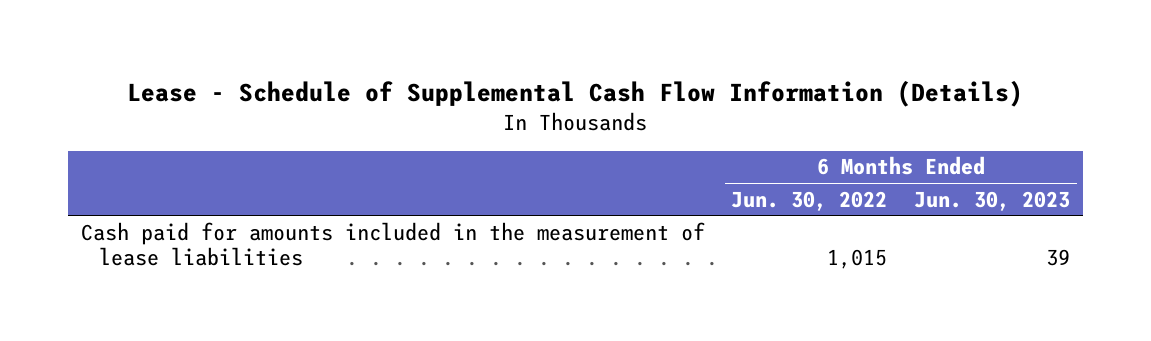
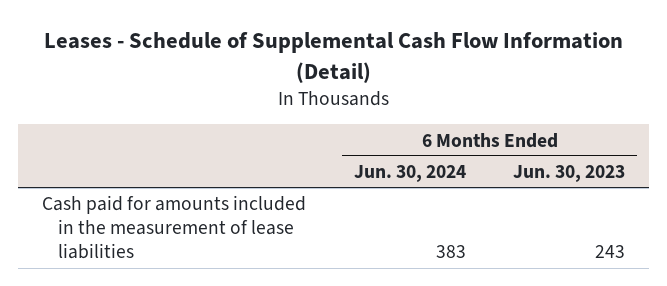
- Lease - Schedule of Supplemental Cash Flow Information (Details)
+ Leases - Schedule of Supplemental Cash Flow Information (Detail)
- | 6 Months Ended Jun. 30, 2022 | 6 Months Ended Jun. 30, 2023
+ | 6 Months Ended Jun. 30, 2024 | 6 Months Ended Jun. 30, 2023
- Cash paid for amounts included in the measurement of lease liabilities | 1,015 | 39
+ Cash paid for amounts included in the measurement of lease liabilities | 383 | 243

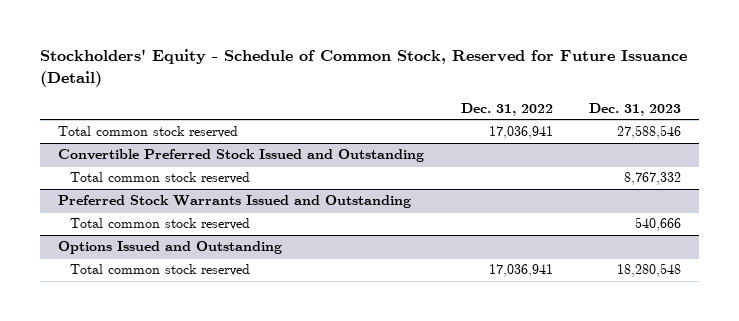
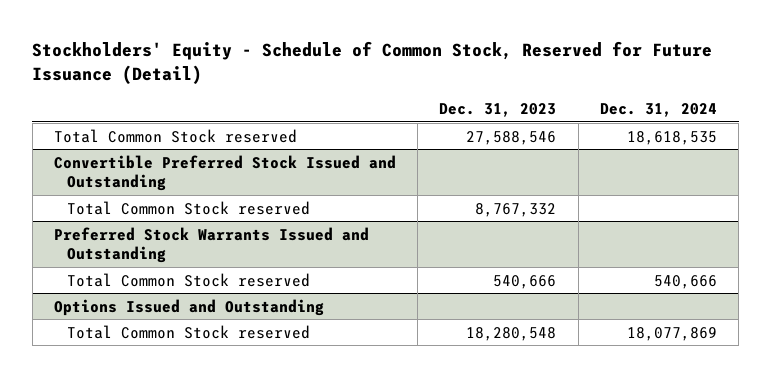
- | Dec. 31, 2022 | Dec. 31, 2023
+ | Dec. 31, 2023 | Dec. 31, 2024
- Total common stock reserved | 17,036,941 | 27,588,546
+ Total Common Stock reserved | 27,588,546 | 18,618,535
@ Convertible Preferred Stock Issued and Outstanding
- Total common stock reserved | | 8,767,332
+ Total Common Stock reserved | 8,767,332 |
@ Preferred Stock Warrants Issued and Outstanding
- Total common stock reserved | | 540,666
+ Total Common Stock reserved | 540,666 | 540,666
@ Options Issued and Outstanding
- Total common stock reserved | 17,036,941 | 18,280,548
+ Total Common Stock reserved | 18,280,548 | 18,077,869

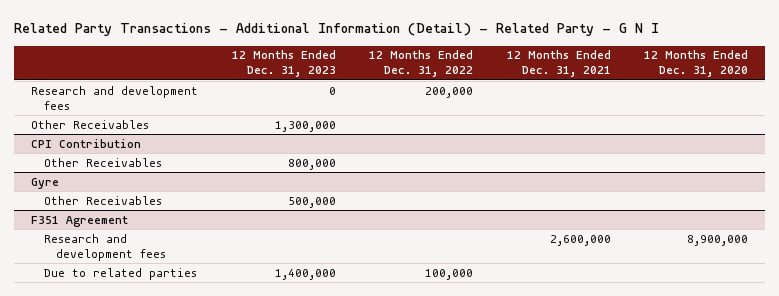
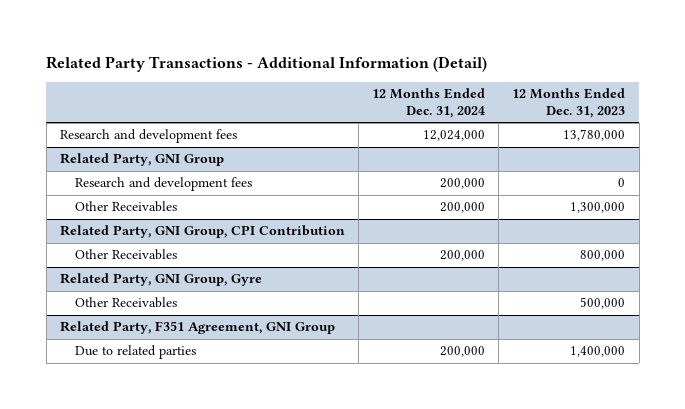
- Related Party Transactions - Additional Information (Detail) - Related Party - G N I
+ Related Party Transactions - Additional Information (Detail)
- | 12 Months Ended Dec. 31, 2023 | 12 Months Ended Dec. 31, 2022 | 12 Months Ended Dec. 31, 2021 | 12 Months Ended Dec. 31, 2020
+ | 12 Months Ended Dec. 31, 2024 | 12 Months Ended Dec. 31, 2023
+ Research and development fees | 12,024,000 | 13,780,000
+ Related Party, GNI Group
- CPI Contribution
+ Related Party, GNI Group, CPI Contribution
- Gyre
+ Related Party, GNI Group, Gyre
- F351 Agreement
- Research and development fees | | | 2,600,000 | 8,900,000
+ Related Party, F351 Agreement, GNI Group

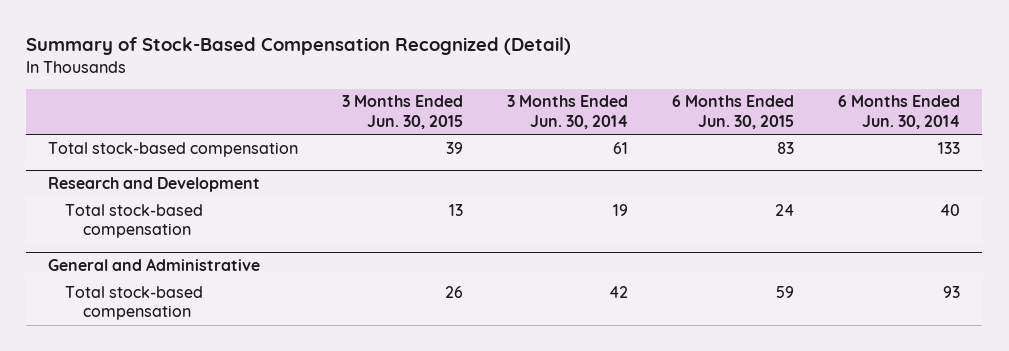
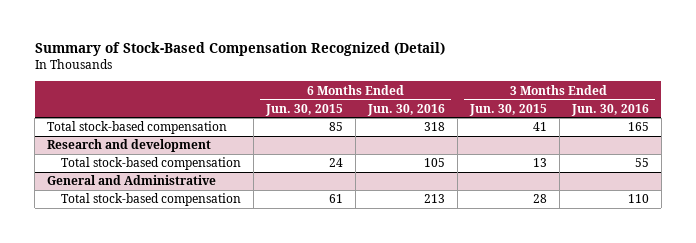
- | 3 Months Ended Jun. 30, 2015 | 3 Months Ended Jun. 30, 2014 | 6 Months Ended Jun. 30, 2015 | 6 Months Ended Jun. 30, 2014
+ | 6 Months Ended Jun. 30, 2015 | 6 Months Ended Jun. 30, 2016 | 3 Months Ended Jun. 30, 2015 | 3 Months Ended Jun. 30, 2016
- Total stock-based compensation | 39 | 61 | 83 | 133
- Research and Development
+ Total stock-based compensation | 85 | 318 | 41 | 165
+ Research and development
@ General and Administrative
- Total stock-based compensation | 26 | 42 | 59 | 93
+ Total stock-based compensation | 61 | 213 | 28 | 110

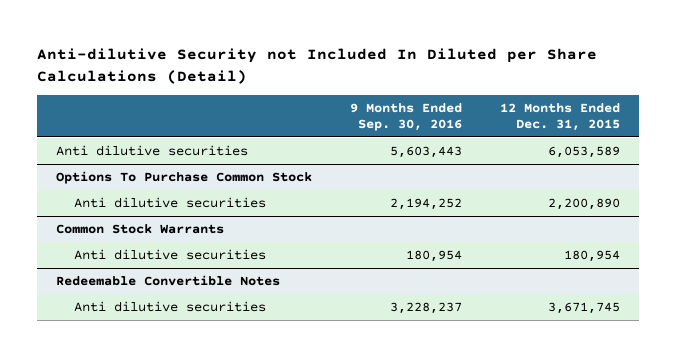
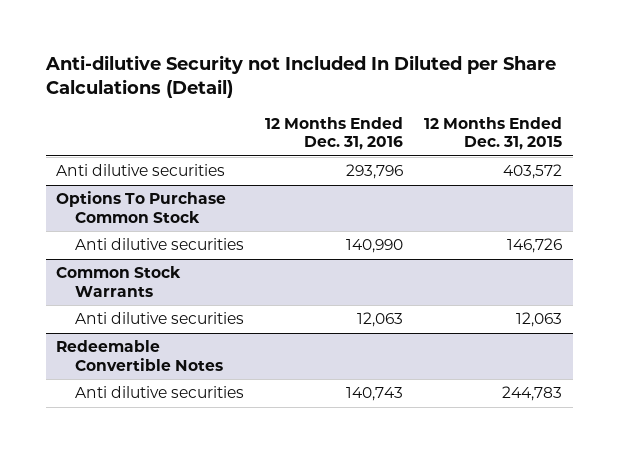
- | 9 Months Ended Sep. 30, 2016 | 12 Months Ended Dec. 31, 2015
+ | 12 Months Ended Dec. 31, 2016 | 12 Months Ended Dec. 31, 2015
- Anti dilutive securities | 5,603,443 | 6,053,589
+ Anti dilutive securities | 293,796 | 403,572
@ Options To Purchase Common Stock
- Anti dilutive securities | 2,194,252 | 2,200,890
+ Anti dilutive securities | 140,990 | 146,726
@ Common Stock Warrants
- Anti dilutive securities | 180,954 | 180,954
+ Anti dilutive securities | 12,063 | 12,063
@ Redeemable Convertible Notes
- Anti dilutive securities | 3,228,237 | 3,671,745
+ Anti dilutive securities | 140,743 | 244,783

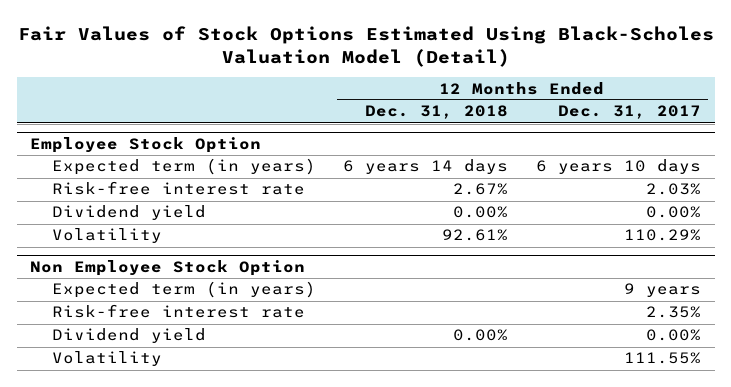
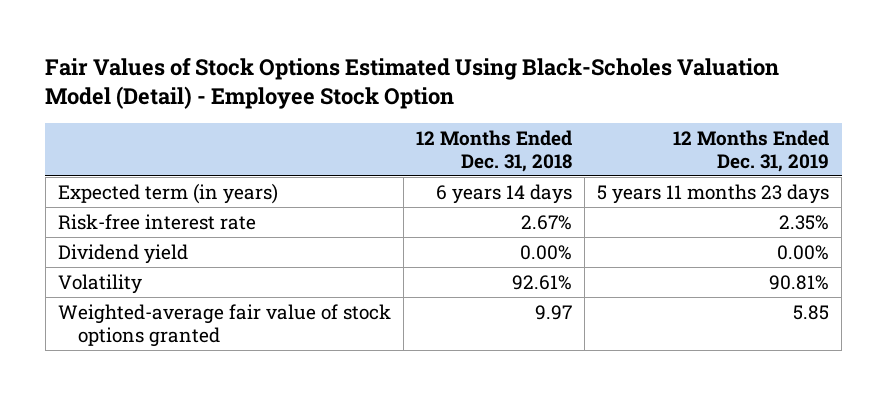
- Fair Values of Stock Options Estimated Using Black-Scholes Valuation Model (Detail)
+ Fair Values of Stock Options Estimated Using Black-Scholes Valuation Model (Detail) - Employee Stock Option
- | 12 Months Ended Dec. 31, 2018 | 12 Months Ended Dec. 31, 2017
+ | 12 Months Ended Dec. 31, 2018 | 12 Months Ended Dec. 31, 2019
- Employee Stock Option
- Non Employee Stock Option
- Expected term (in years) | | 9 years
- Risk-free interest rate | | 2.35%
- Dividend yield | 0.00% | 0.00%
- Volatility | | 111.55%
+ Weighted-average fair value of stock options granted | 9.97 | 5.85

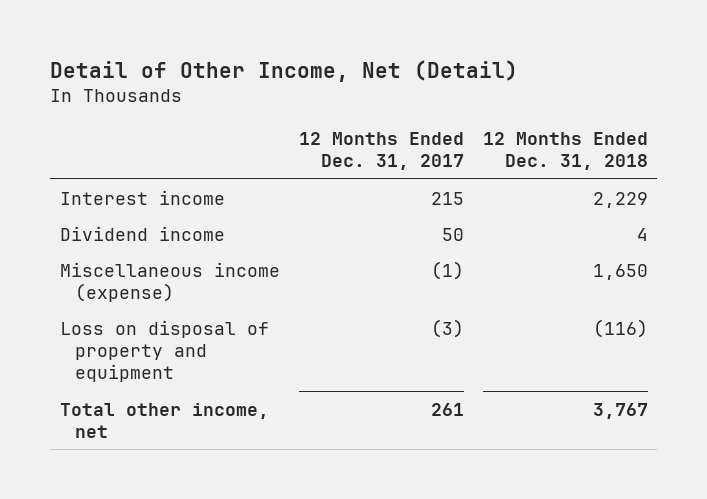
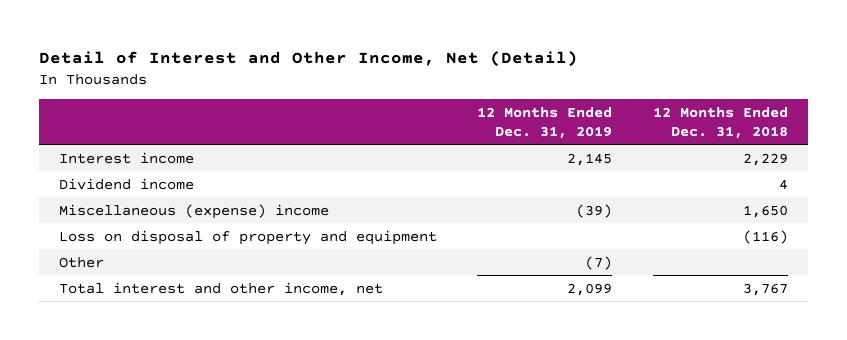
- Detail of Other Income, Net (Detail)
+ Detail of Interest and Other Income, Net (Detail)
- | 12 Months Ended Dec. 31, 2017 | 12 Months Ended Dec. 31, 2018
+ | 12 Months Ended Dec. 31, 2019 | 12 Months Ended Dec. 31, 2018
- Miscellaneous income (expense) | (1) | 1,650
+ Miscellaneous (expense) income | (39) | 1,650
- Total other income, net | 261 | 3,767
+ Other | (7) |
+ Total interest and other income, net | 2,099 | 3,767

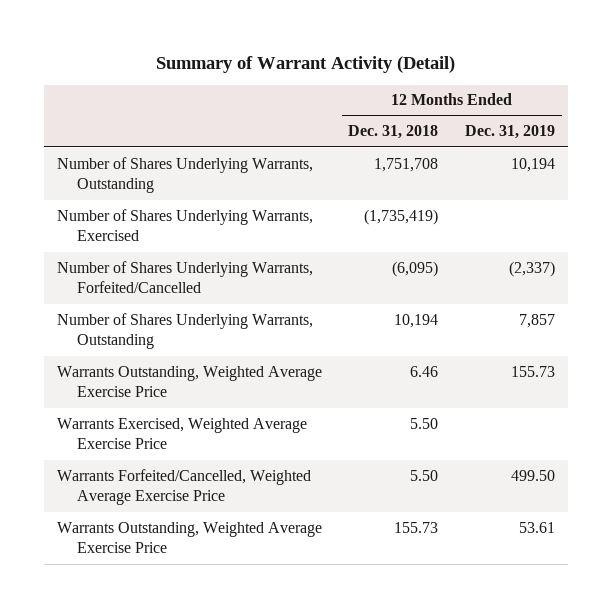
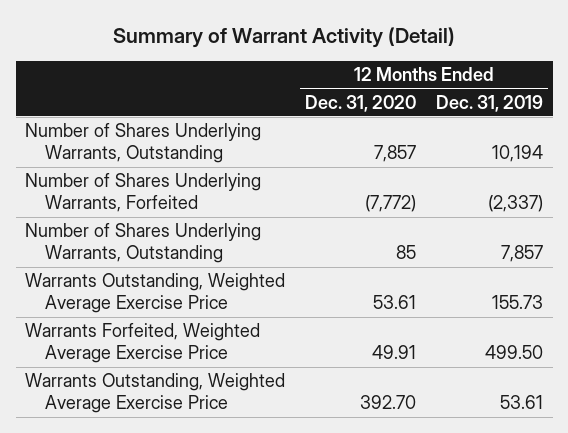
- | 12 Months Ended Dec. 31, 2018 | 12 Months Ended Dec. 31, 2019
+ | 12 Months Ended Dec. 31, 2020 | 12 Months Ended Dec. 31, 2019
- Number of Shares Underlying Warrants, Exercised | (1,735,419) |
- Number of Shares Underlying Warrants, Forfeited/Cancelled | (6,095) | (2,337)
+ Number of Shares Underlying Warrants, Forfeited | (7,772) | (2,337)
- Warrants Exercised, Weighted Average Exercise Price | 5.50 |
- Warrants Forfeited/Cancelled, Weighted Average Exercise Price | 5.50 | 499.50
+ Warrants Forfeited, Weighted Average Exercise Price | 49.91 | 499.50

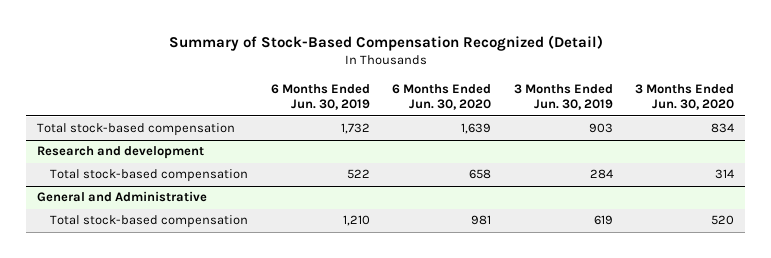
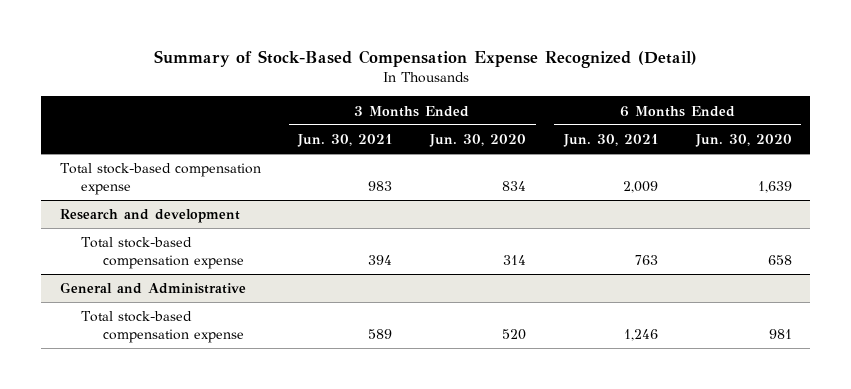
- Summary of Stock-Based Compensation Recognized (Detail)
+ Summary of Stock-Based Compensation Expense Recognized (Detail)
- | 6 Months Ended Jun. 30, 2019 | 6 Months Ended Jun. 30, 2020 | 3 Months Ended Jun. 30, 2019 | 3 Months Ended Jun. 30, 2020
+ | 3 Months Ended Jun. 30, 2021 | 3 Months Ended Jun. 30, 2020 | 6 Months Ended Jun. 30, 2021 | 6 Months Ended Jun. 30, 2020
- Total stock-based compensation | 1,732 | 1,639 | 903 | 834
+ Total stock-based compensation expense | 983 | 834 | 2,009 | 1,639
@ Research and development
- Total stock-based compensation | 522 | 658 | 284 | 314
+ Total stock-based compensation expense | 394 | 314 | 763 | 658
@ General and Administrative
- Total stock-based compensation | 1,210 | 981 | 619 | 520
+ Total stock-based compensation expense | 589 | 520 | 1,246 | 981

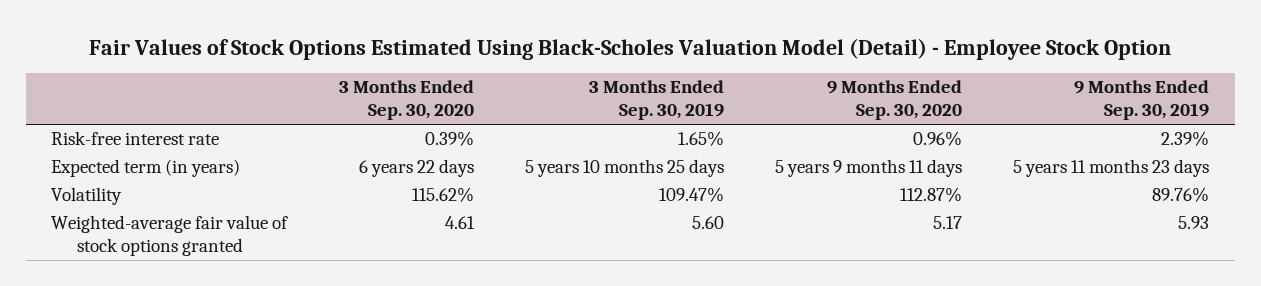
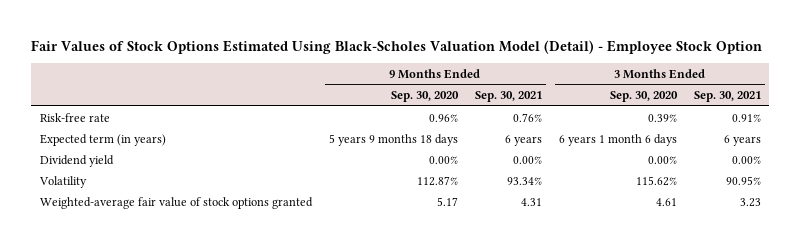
- | 3 Months Ended Sep. 30, 2020 | 3 Months Ended Sep. 30, 2019 | 9 Months Ended Sep. 30, 2020 | 9 Months Ended Sep. 30, 2019
+ | 9 Months Ended Sep. 30, 2020 | 9 Months Ended Sep. 30, 2021 | 3 Months Ended Sep. 30, 2020 | 3 Months Ended Sep. 30, 2021
- Risk-free interest rate | 0.39% | 1.65% | 0.96% | 2.39%
- Expected term (in years) | 6 years 22 days | 5 years 10 months 25 days | 5 years 9 months 11 days | 5 years 11 months 23 days
+ Risk-free rate | 0.96% | 0.76% | 0.39% | 0.91%
+ Expected term (in years) | 5 years 9 months 18 days | 6 years | 6 years 1 month 6 days | 6 years
+ Dividend yield | 0.00% | 0.00% | 0.00% | 0.00%

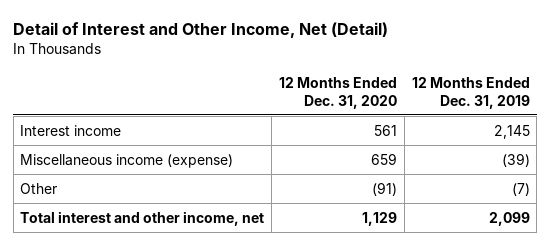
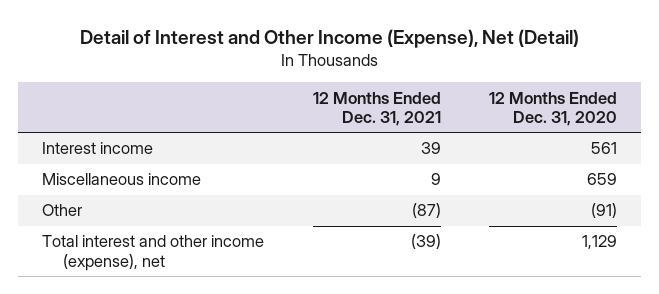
- Detail of Interest and Other Income, Net (Detail)
+ Detail of Interest and Other Income (Expense), Net (Detail)
- | 12 Months Ended Dec. 31, 2020 | 12 Months Ended Dec. 31, 2019
+ | 12 Months Ended Dec. 31, 2021 | 12 Months Ended Dec. 31, 2020
- Miscellaneous income (expense) | 659 | (39)
+ Miscellaneous income | 9 | 659
- Total interest and other income, net | 1,129 | 2,099
+ Total interest and other income (expense), net | (39) | 1,129

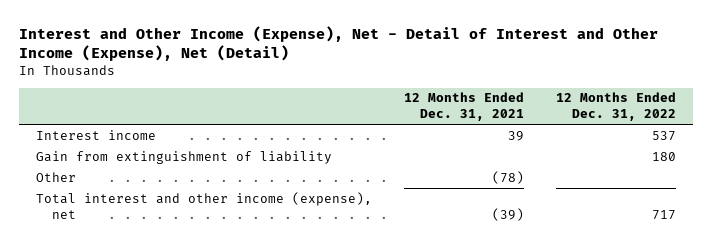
- Detail of Interest and Other Income (Expense), Net (Detail)
+ Interest and Other Income (Expense), Net - Detail of Interest and Other Income (Expense), Net (Detail)
- | 12 Months Ended Dec. 31, 2021 | 12 Months Ended Dec. 31, 2020
+ | 12 Months Ended Dec. 31, 2021 | 12 Months Ended Dec. 31, 2022
- Miscellaneous income | 9 | 659
- Other | (87) | (91)
+ Gain from extinguishment of liability | | 180
+ Other | (78) |

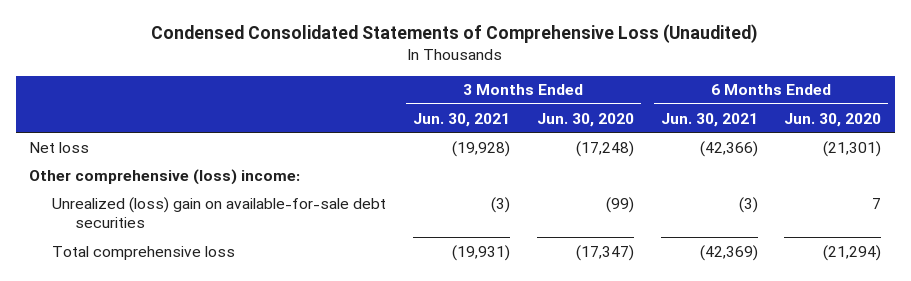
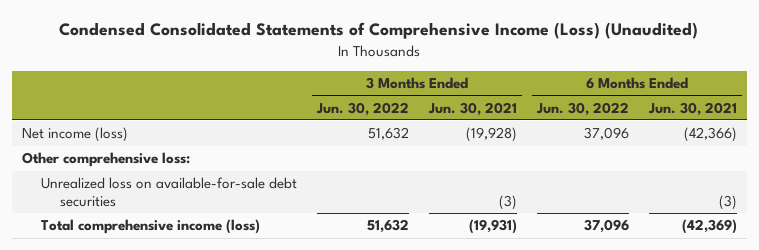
- Condensed Consolidated Statements of Comprehensive Loss (Unaudited)
+ Condensed Consolidated Statements of Comprehensive Income (Loss) (Unaudited)
- | 3 Months Ended Jun. 30, 2021 | 3 Months Ended Jun. 30, 2020 | 6 Months Ended Jun. 30, 2021 | 6 Months Ended Jun. 30, 2020
+ | 3 Months Ended Jun. 30, 2022 | 3 Months Ended Jun. 30, 2021 | 6 Months Ended Jun. 30, 2022 | 6 Months Ended Jun. 30, 2021
- Net loss | (19,928) | (17,248) | (42,366) | (21,301)
- Other comprehensive (loss) income:
- Unrealized (loss) gain on available-for-sale debt securities | (3) | (99) | (3) | 7
- Total comprehensive loss | (19,931) | (17,347) | (42,369) | (21,294)
+ Net income (loss) | 51,632 | (19,928) | 37,096 | (42,366)
+ Other comprehensive loss:
+ Unrealized loss on available-for-sale debt securities | | (3) | | (3)
+ Total comprehensive income (loss) | 51,632 | (19,931) | 37,096 | (42,369)

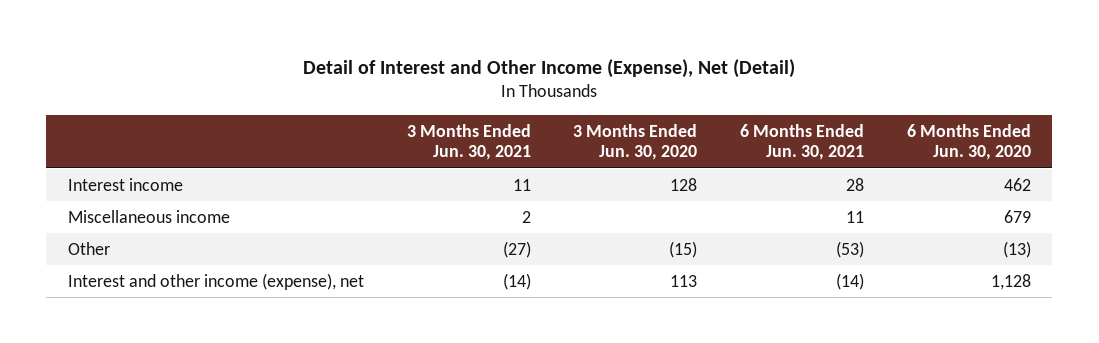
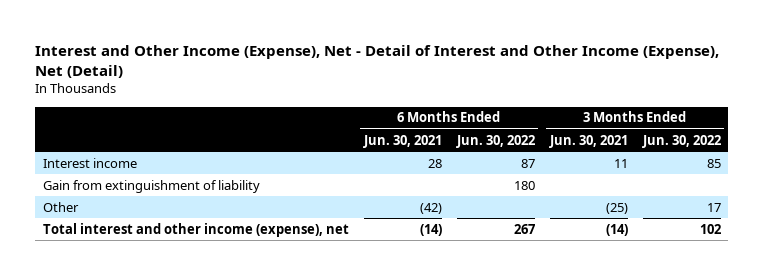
- Detail of Interest and Other Income (Expense), Net (Detail)
+ Interest and Other Income (Expense), Net - Detail of Interest and Other Income (Expense), Net (Detail)
- | 3 Months Ended Jun. 30, 2021 | 3 Months Ended Jun. 30, 2020 | 6 Months Ended Jun. 30, 2021 | 6 Months Ended Jun. 30, 2020
+ | 6 Months Ended Jun. 30, 2021 | 6 Months Ended Jun. 30, 2022 | 3 Months Ended Jun. 30, 2021 | 3 Months Ended Jun. 30, 2022
- Miscellaneous income | 2 | | 11 | 679
- Other | (27) | (15) | (53) | (13)
- Interest and other income (expense), net | (14) | 113 | (14) | 1,128
+ Gain from extinguishment of liability | | 180 | |
+ Other | (42) | | (25) | 17
+ Total interest and other income (expense), net | (14) | 267 | (14) | 102

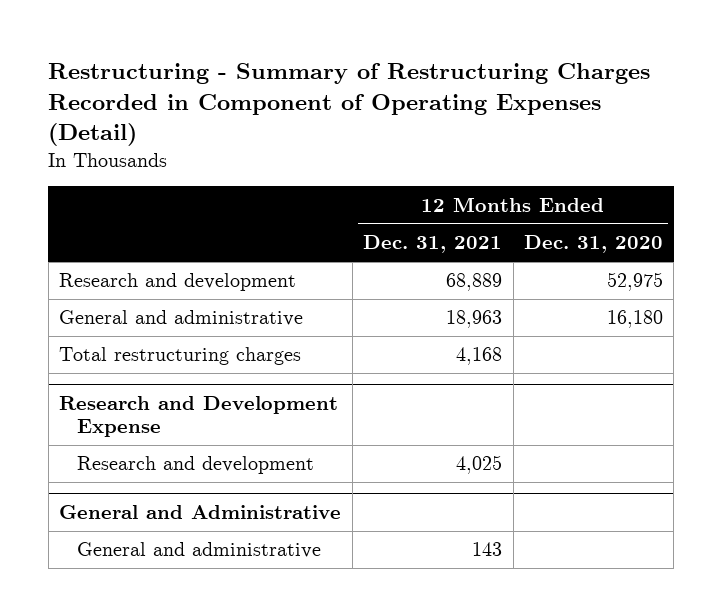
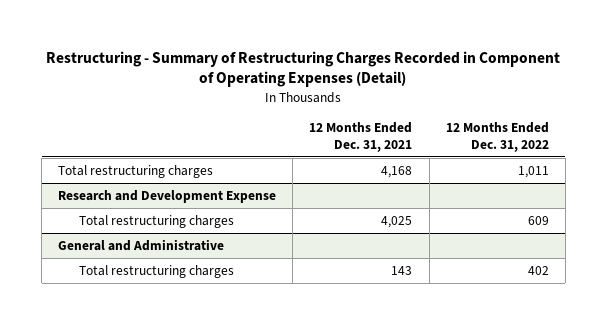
- | 12 Months Ended Dec. 31, 2021 | 12 Months Ended Dec. 31, 2020
+ | 12 Months Ended Dec. 31, 2021 | 12 Months Ended Dec. 31, 2022
- Research and development | 68,889 | 52,975
- General and administrative | 18,963 | 16,180
@ Research and Development Expense
- Research and development | 4,025 |
+ Total restructuring charges | 4,025 | 609
@ General and Administrative
- General and administrative | 143 |
+ Total restructuring charges | 143 | 402

